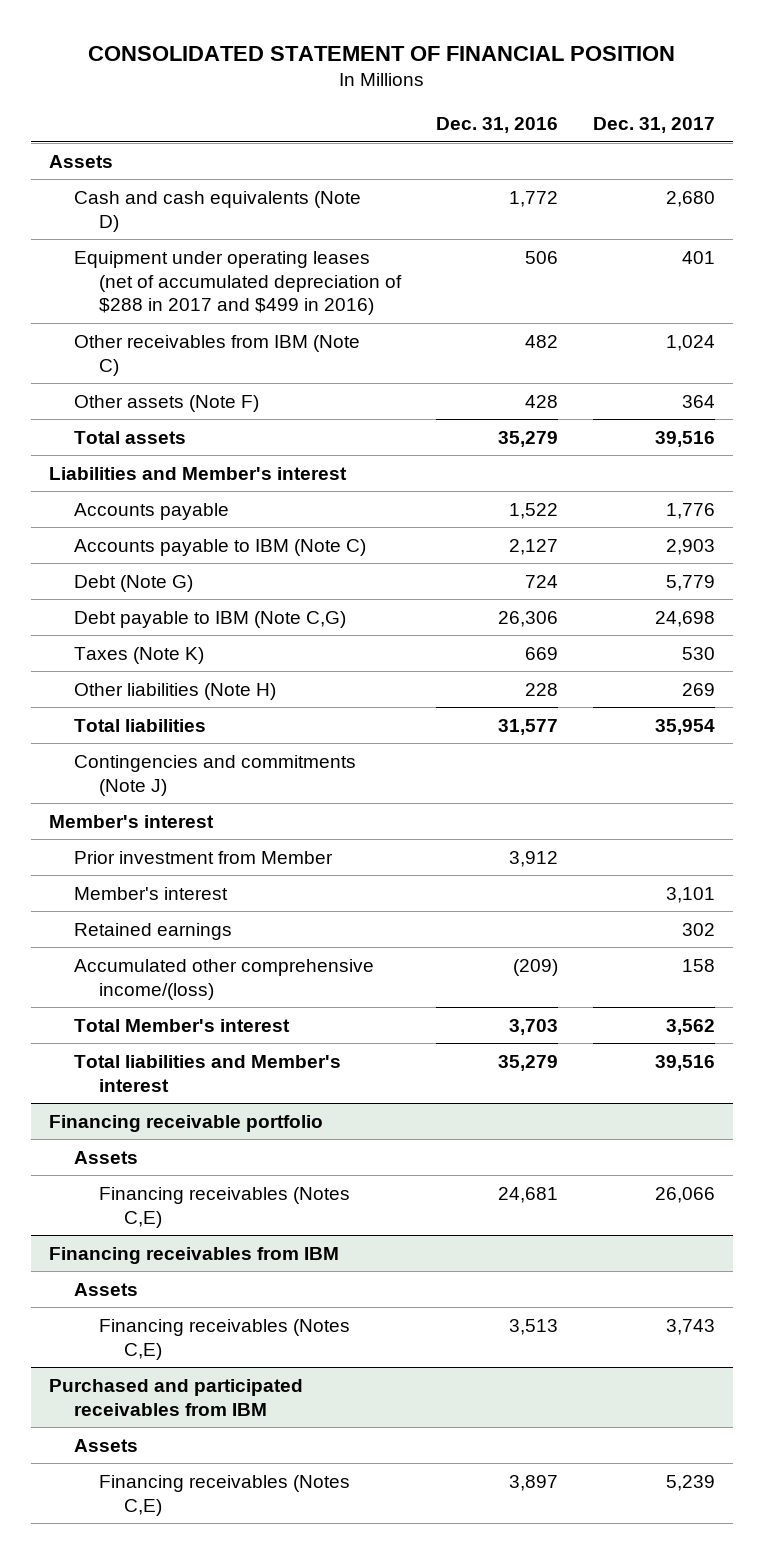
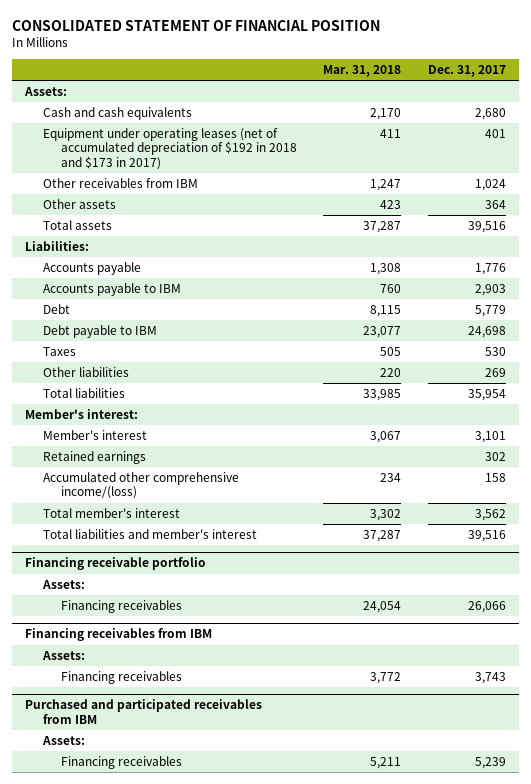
- | Dec. 31, 2016 | Dec. 31, 2017
+ | Mar. 31, 2018 | Dec. 31, 2017
- Assets
- Cash and cash equivalents (Note D) | 1,772 | 2,680
- Equipment under operating leases (net of accumulated depreciation of $288 in 2017 and $499 in 2016) | 506 | 401
- Other receivables from IBM (Note C) | 482 | 1,024
- Other assets (Note F) | 428 | 364
+ Assets:
+ Cash and cash equivalents | 2,170 | 2,680
+ Equipment under operating leases (net of accumulated depreciation of $192 in 2018 and $173 in 2017) | 411 | 401
+ Other receivables from IBM | 1,247 | 1,024
+ Other assets | 423 | 364
- Liabilities and Member's interest
+ Liabilities:
- Accounts payable to IBM (Note C) | 2,127 | 2,903
- Debt (Note G) | 724 | 5,779
- Debt payable to IBM (Note C,G) | 26,306 | 24,698
- Taxes (Note K) | 669 | 530
- Other liabilities (Note H) | 228 | 269
+ Accounts payable to IBM | 760 | 2,903
+ Debt | 8,115 | 5,779
+ Debt payable to IBM | 23,077 | 24,698
+ Taxes | 505 | 530
+ Other liabilities | 220 | 269
- Contingencies and commitments (Note J)
- Member's interest
- Prior investment from Member | 3,912 |
+ Member's interest:
- Total Member's interest | 3,703 | 3,562
- Total liabilities and Member's interest | 35,279 | 39,516
+ Total member's interest | 3,302 | 3,562
+ Total liabilities and member's interest | 37,287 | 39,516
@ Financing receivable portfolio
- Assets
- Financing receivables (Notes C,E) | 24,681 | 26,066
+ Assets:
+ Financing receivables | 24,054 | 26,066
@ Financing receivables from IBM
- Assets
- Financing receivables (Notes C,E) | 3,513 | 3,743
+ Assets:
+ Financing receivables | 3,772 | 3,743
@ Purchased and participated receivables from IBM
- Assets
- Financing receivables (Notes C,E) | 3,897 | 5,239
+ Assets:
+ Financing receivables | 5,211 | 5,239

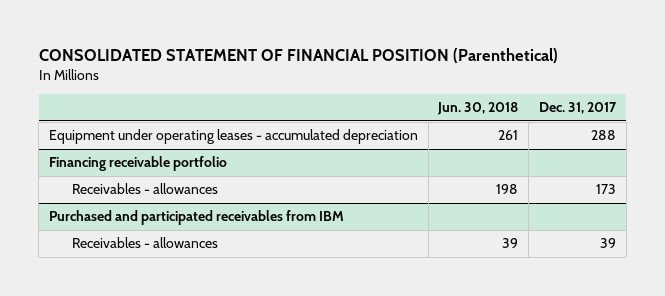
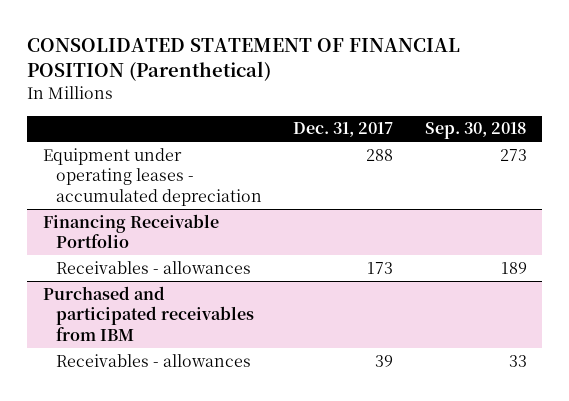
- | Jun. 30, 2018 | Dec. 31, 2017
+ | Dec. 31, 2017 | Sep. 30, 2018
- Financing receivable portfolio
+ Financing Receivable Portfolio

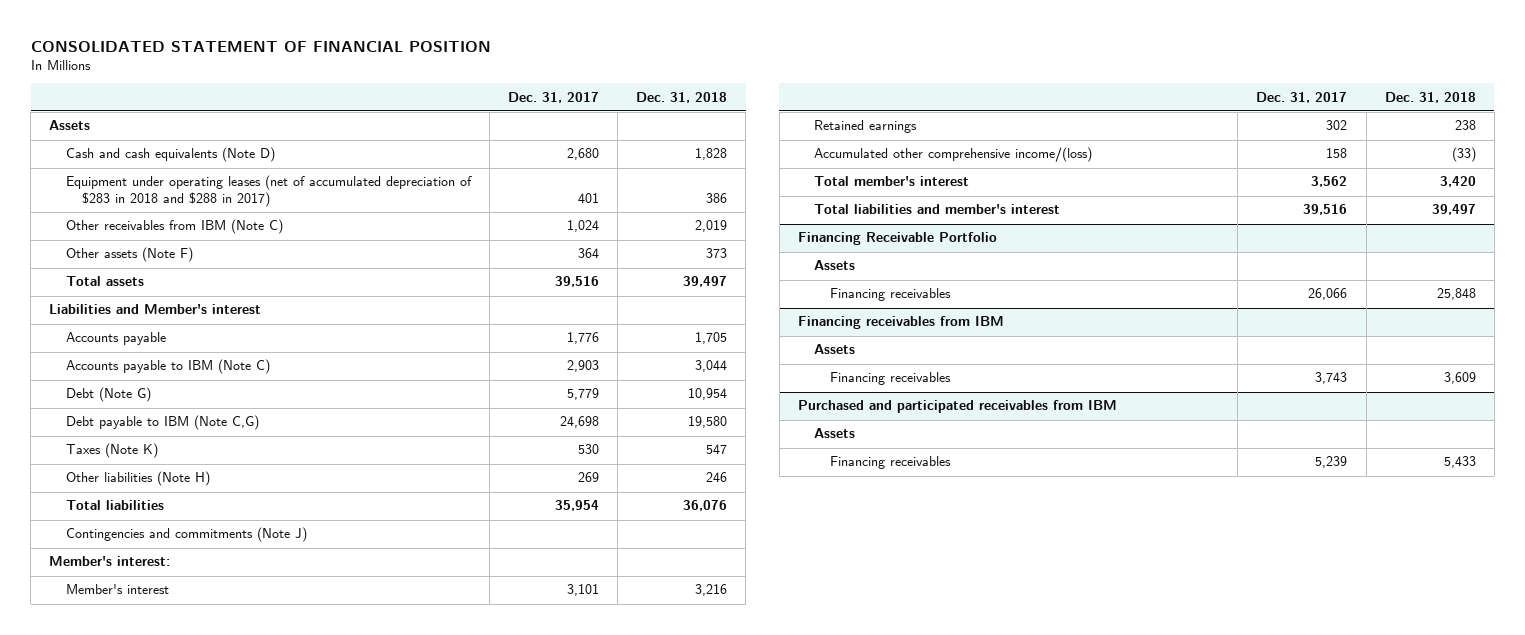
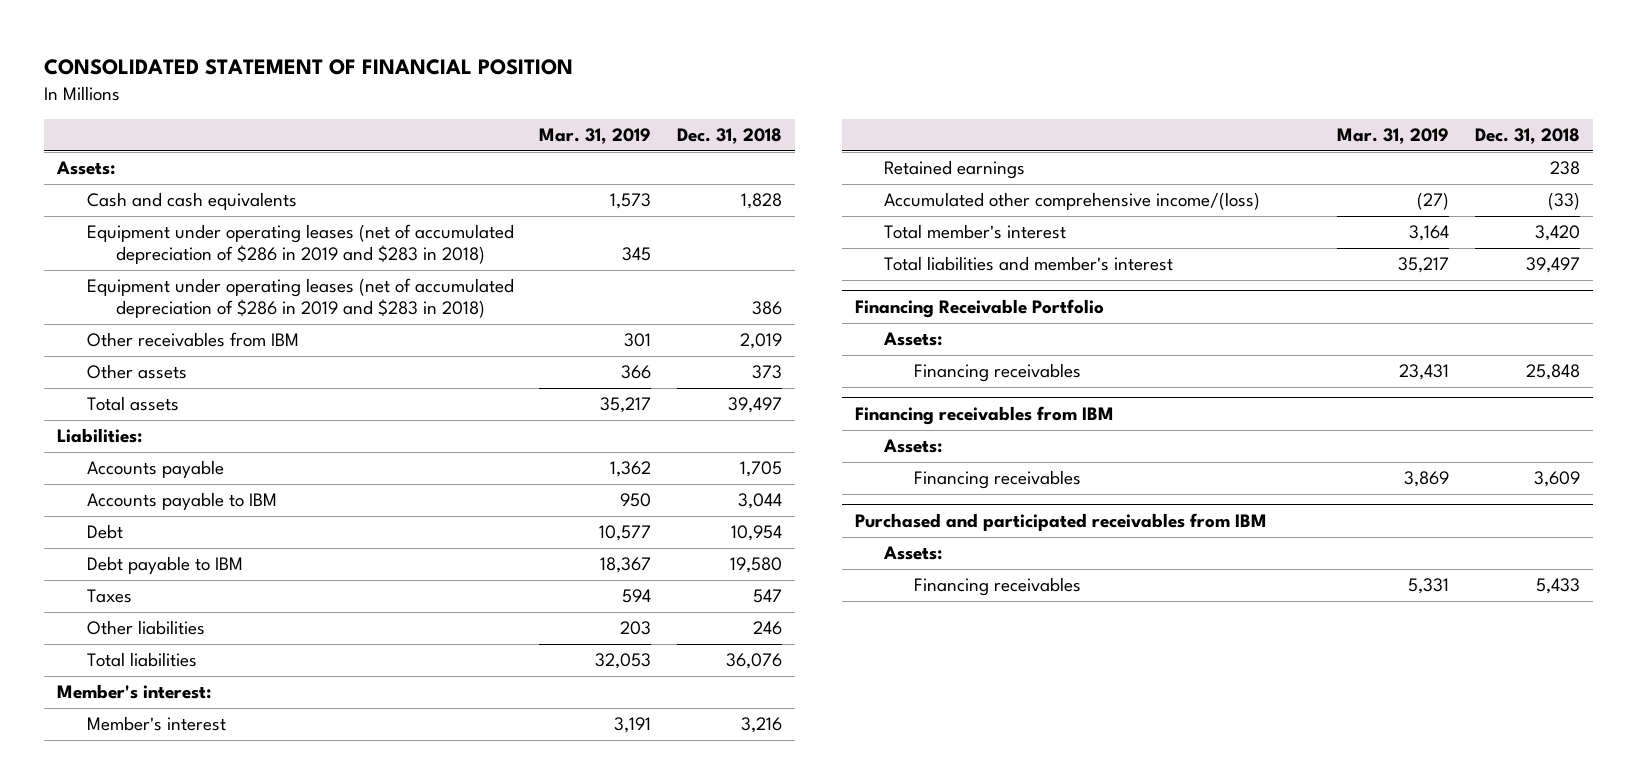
- | Dec. 31, 2017 | Dec. 31, 2018
+ | Mar. 31, 2019 | Dec. 31, 2018
- Assets
- Cash and cash equivalents (Note D) | 2,680 | 1,828
- Equipment under operating leases (net of accumulated depreciation of $283 in 2018 and $288 in 2017) | 401 | 386
- Other receivables from IBM (Note C) | 1,024 | 2,019
- Other assets (Note F) | 364 | 373
+ Assets:
+ Cash and cash equivalents | 1,573 | 1,828
+ Equipment under operating leases (net of accumulated depreciation of $286 in 2019 and $283 in 2018) | 345 |
+ Equipment under operating leases (net of accumulated depreciation of $286 in 2019 and $283 in 2018) | | 386
+ Other receivables from IBM | 301 | 2,019
+ Other assets | 366 | 373
- Liabilities and Member's interest
+ Liabilities:
- Accounts payable to IBM (Note C) | 2,903 | 3,044
- Debt (Note G) | 5,779 | 10,954
- Debt payable to IBM (Note C,G) | 24,698 | 19,580
- Taxes (Note K) | 530 | 547
- Other liabilities (Note H) | 269 | 246
+ Accounts payable to IBM | 950 | 3,044
+ Debt | 10,577 | 10,954
+ Debt payable to IBM | 18,367 | 19,580
+ Taxes | 594 | 547
+ Other liabilities | 203 | 246
- Contingencies and commitments (Note J)
@ Financing Receivable Portfolio
- Assets
+ Assets:
@ Financing receivables from IBM
- Assets
+ Assets:
@ Purchased and participated receivables from IBM
- Assets
+ Assets:

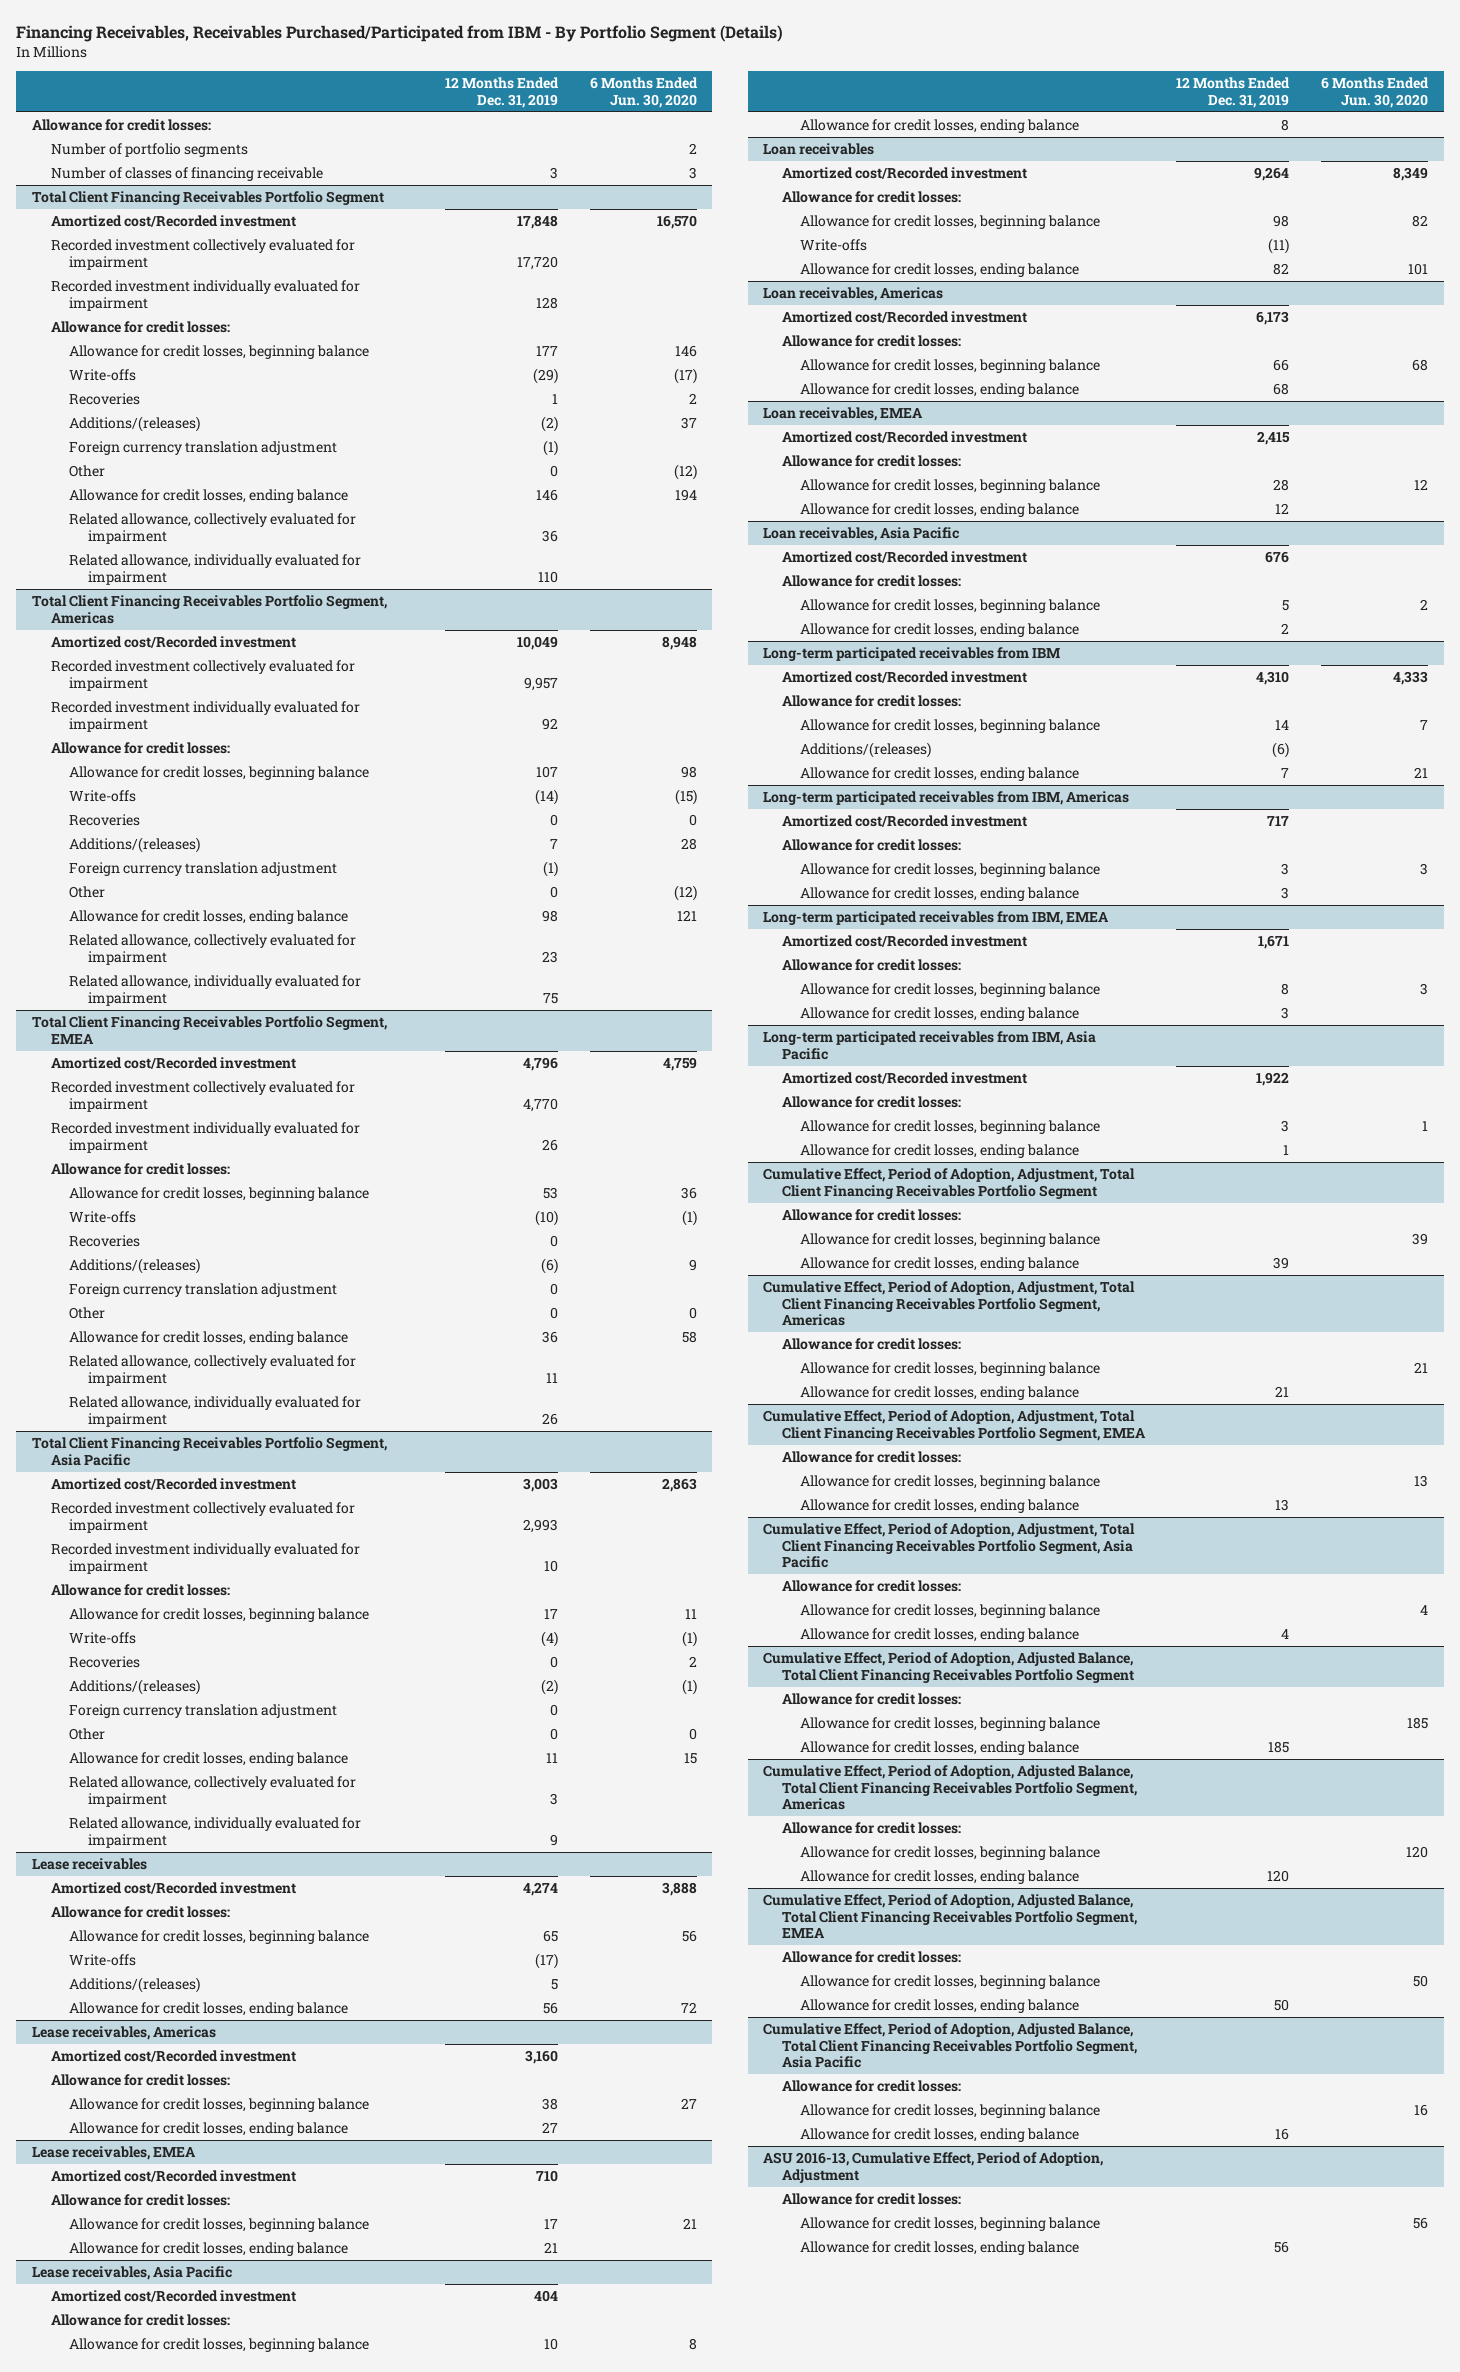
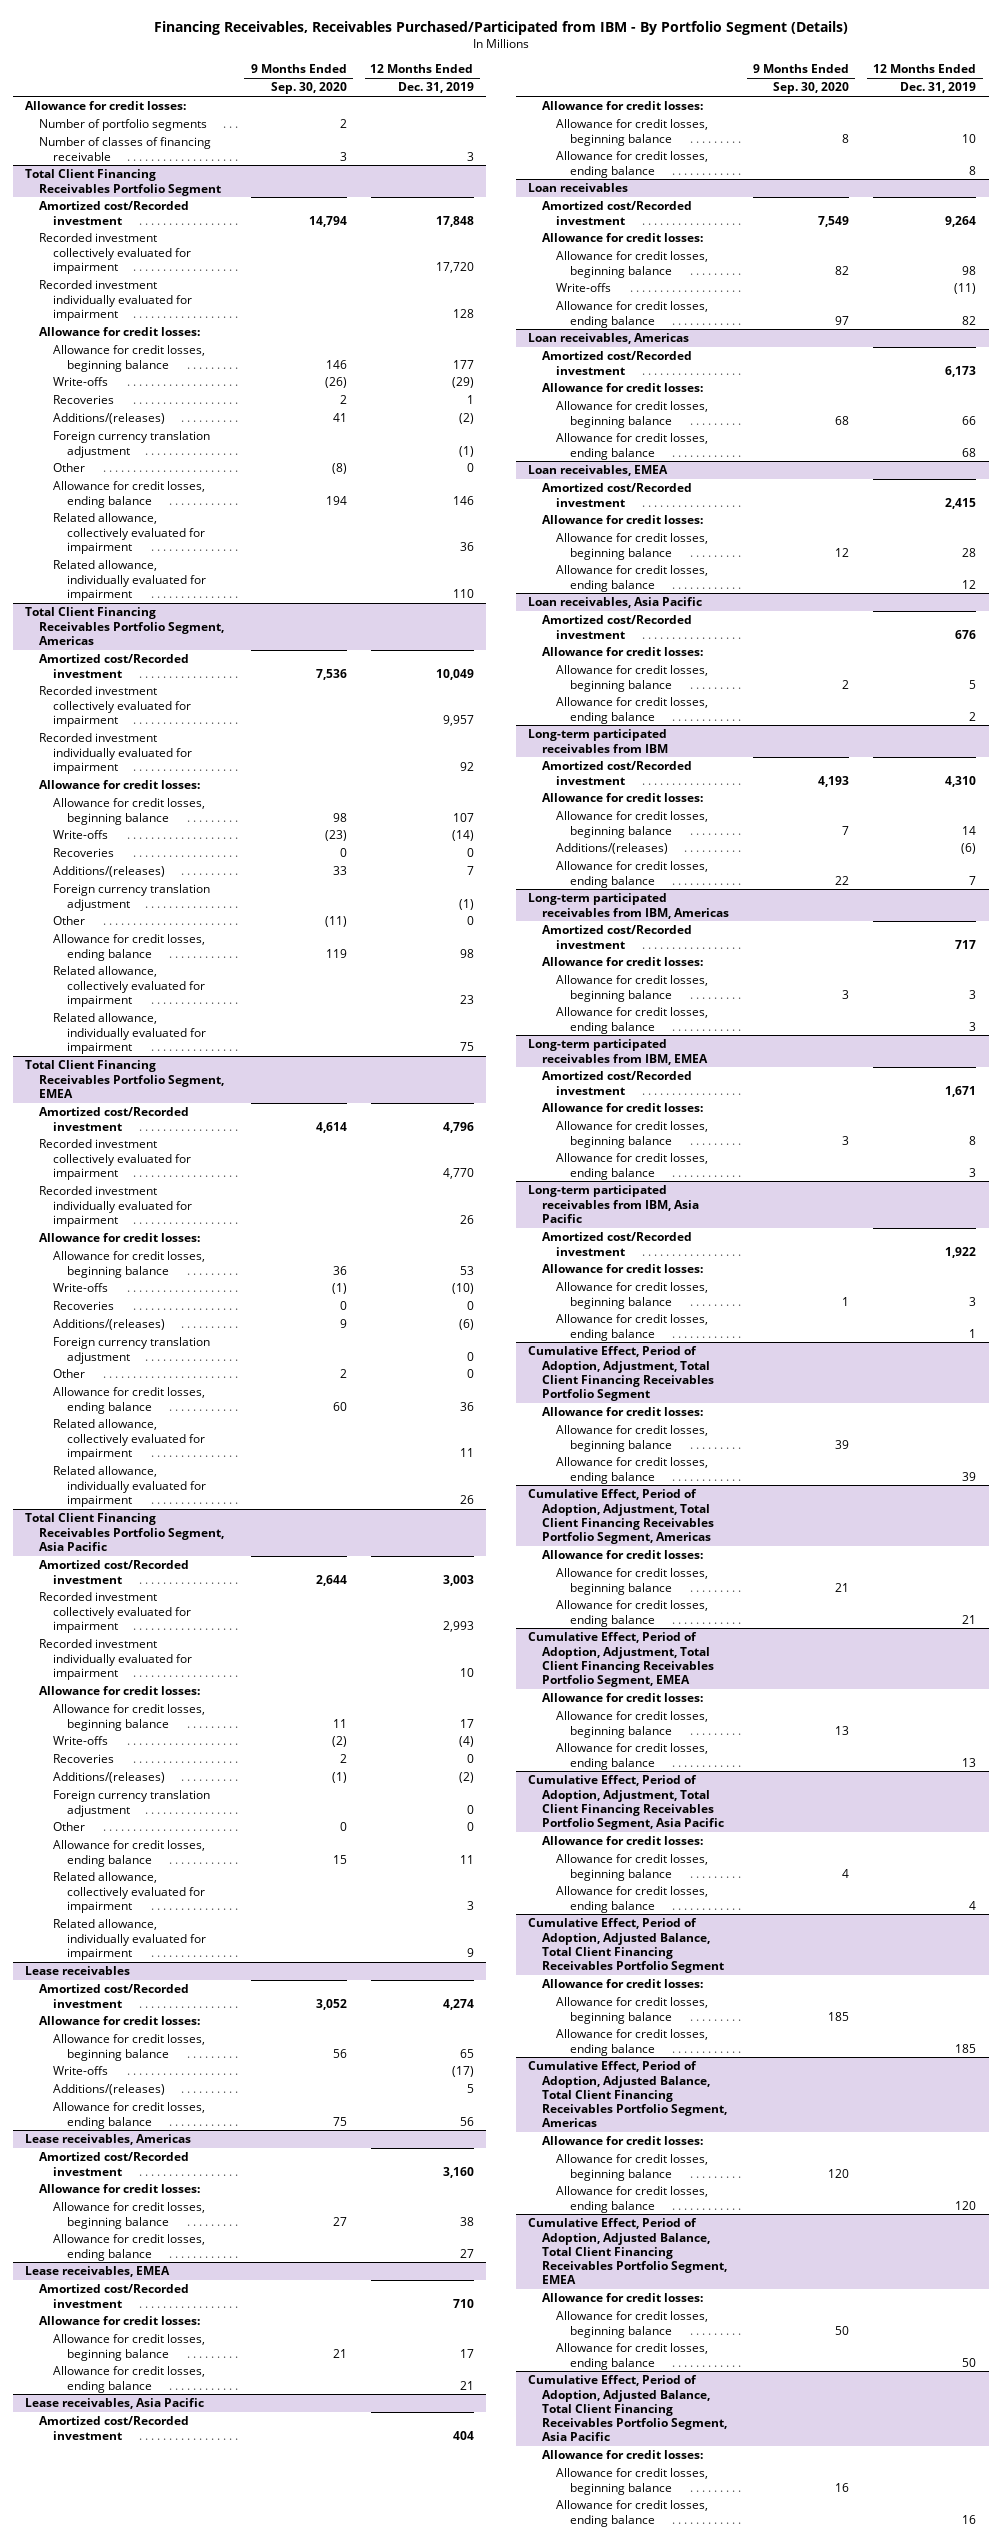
- | 12 Months Ended Dec. 31, 2019 | 6 Months Ended Jun. 30, 2020
+ | 9 Months Ended Sep. 30, 2020 | 12 Months Ended Dec. 31, 2019
- ASU 2016-13, Cumulative Effect, Period of Adoption, Adjustment
- Allowance for credit losses:
- Allowance for credit losses, beginning balance | | 56
- Allowance for credit losses, ending balance | 56 |

